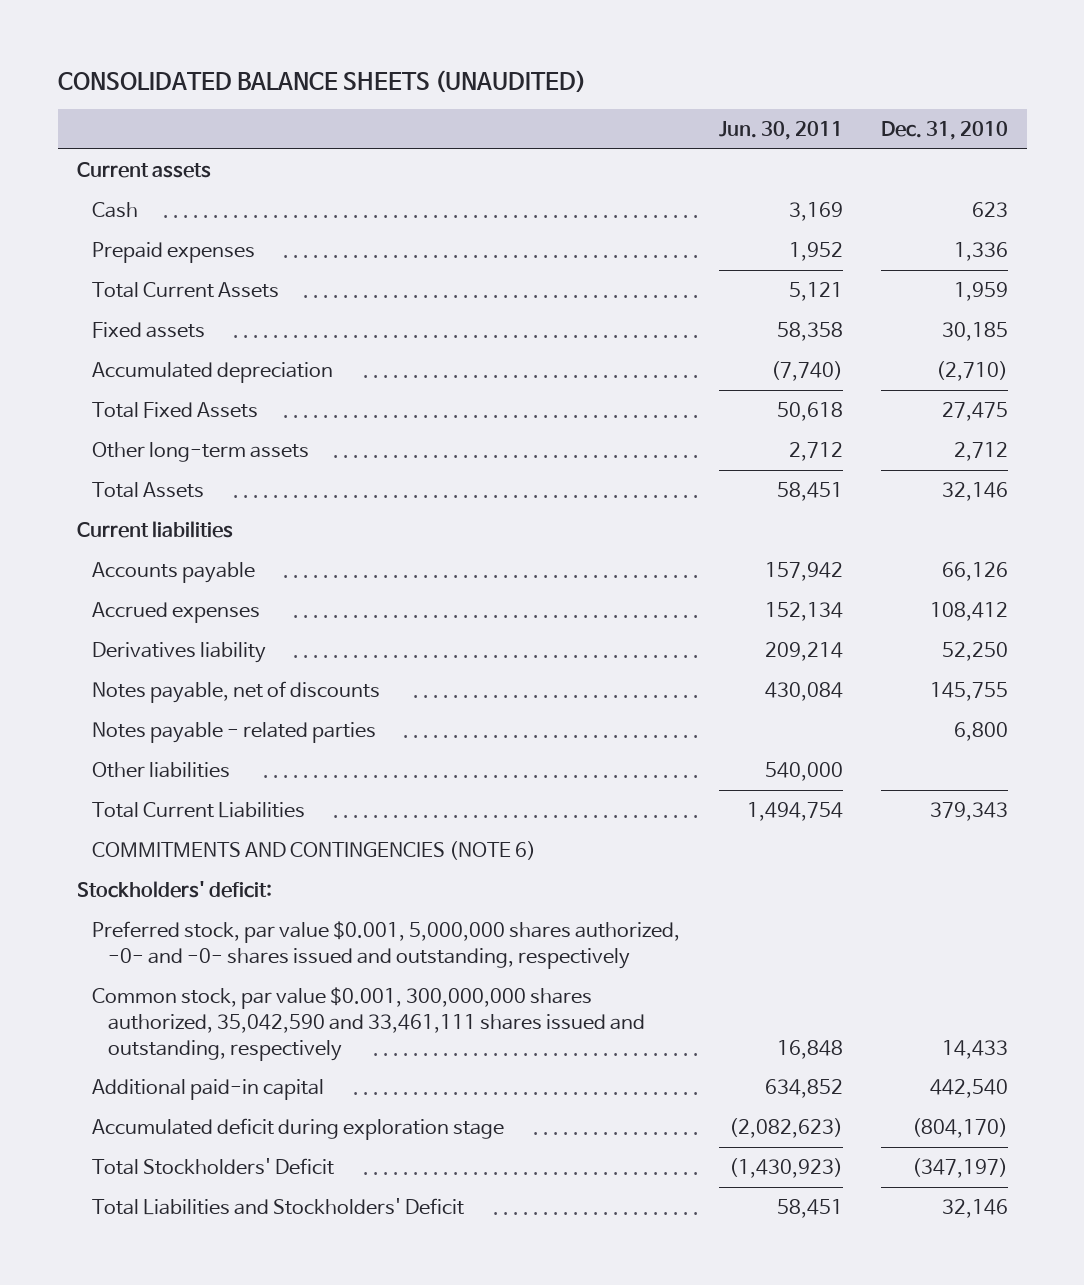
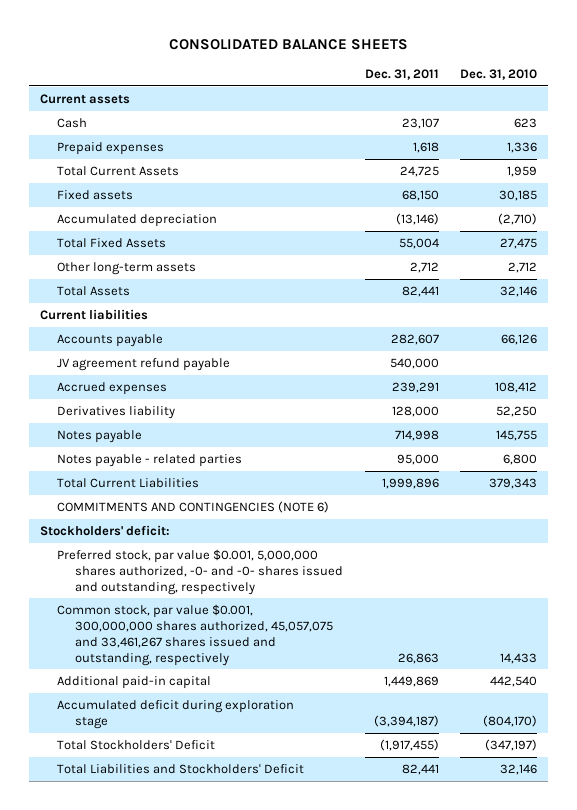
- CONSOLIDATED BALANCE SHEETS (UNAUDITED)
+ CONSOLIDATED BALANCE SHEETS
- | Jun. 30, 2011 | Dec. 31, 2010
+ | Dec. 31, 2011 | Dec. 31, 2010
+ JV agreement refund payable | 540,000 |
- Notes payable, net of discounts | 430,084 | 145,755
+ Notes payable | 714,998 | 145,755
- Other liabilities | 540,000 |
- Common stock, par value $0.001, 300,000,000 shares authorized, 35,042,590 and 33,461,111 shares issued and outstanding, respectively | 16,848 | 14,433
+ Common stock, par value $0.001, 300,000,000 shares authorized, 45,057,075 and 33,461,267 shares issued and outstanding, respectively | 26,863 | 14,433

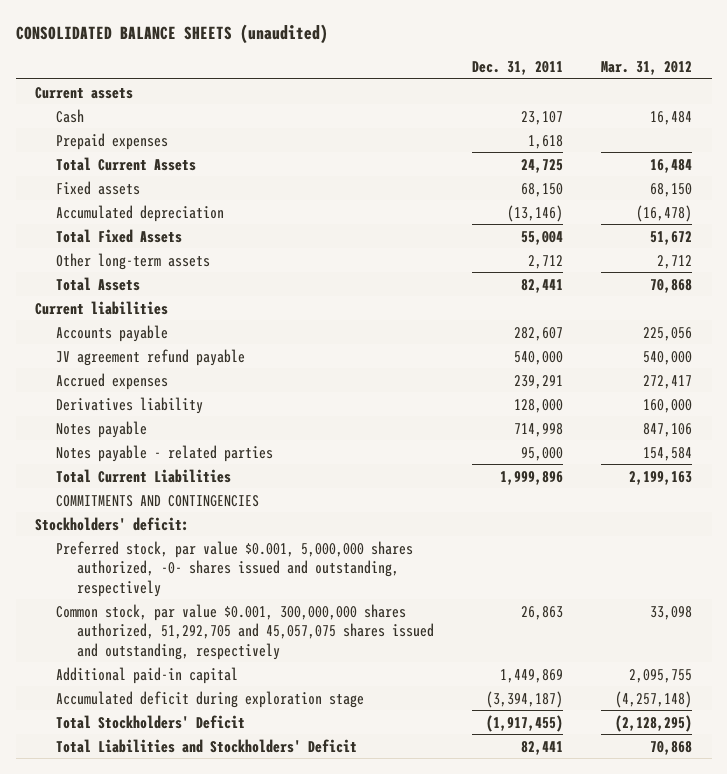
- CONSOLIDATED BALANCE SHEETS
+ CONSOLIDATED BALANCE SHEETS (unaudited)
- | Dec. 31, 2011 | Dec. 31, 2010
+ | Dec. 31, 2011 | Mar. 31, 2012
- COMMITMENTS AND CONTINGENCIES (NOTE 6)
+ COMMITMENTS AND CONTINGENCIES
- Preferred stock, par value $0.001, 5,000,000 shares authorized, -0- and -0- shares issued and outstanding, respectively
- Common stock, par value $0.001, 300,000,000 shares authorized, 45,057,075 and 33,461,267 shares issued and outstanding, respectively | 26,863 | 14,433
+ Preferred stock, par value $0.001, 5,000,000 shares authorized, -0- shares issued and outstanding, respectively
+ Common stock, par value $0.001, 300,000,000 shares authorized, 51,292,705 and 45,057,075 shares issued and outstanding, respectively | 26,863 | 33,098

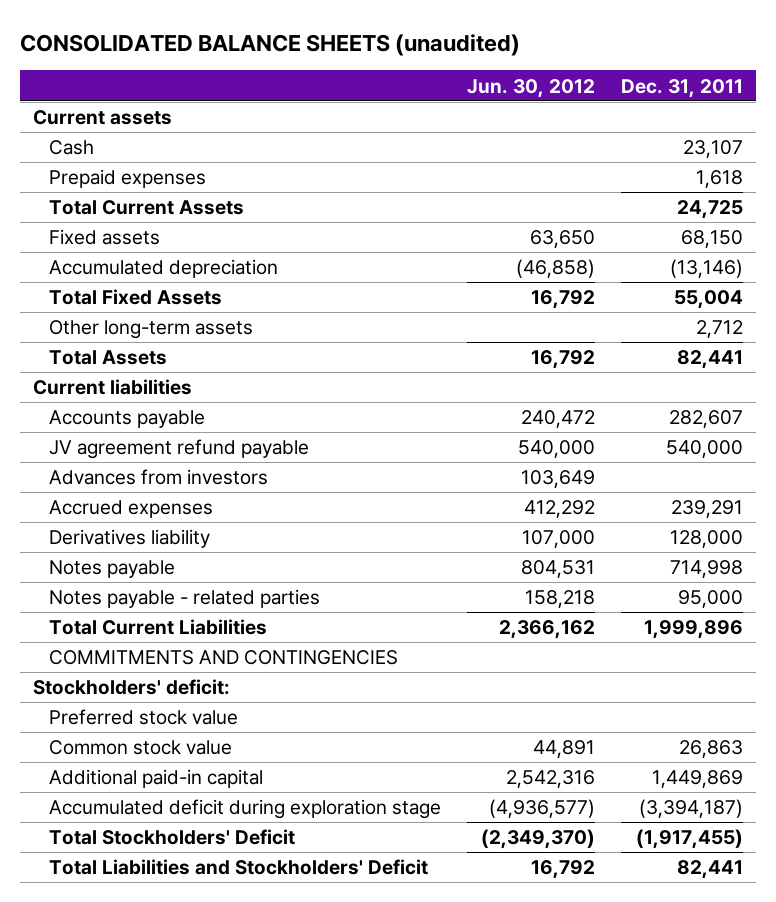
- | Dec. 31, 2011 | Mar. 31, 2012
+ | Jun. 30, 2012 | Dec. 31, 2011
+ Advances from investors | 103,649 |
- Preferred stock, par value $0.001, 5,000,000 shares authorized, -0- shares issued and outstanding, respectively
- Common stock, par value $0.001, 300,000,000 shares authorized, 51,292,705 and 45,057,075 shares issued and outstanding, respectively | 26,863 | 33,098
+ Preferred stock value
+ Common stock value | 44,891 | 26,863

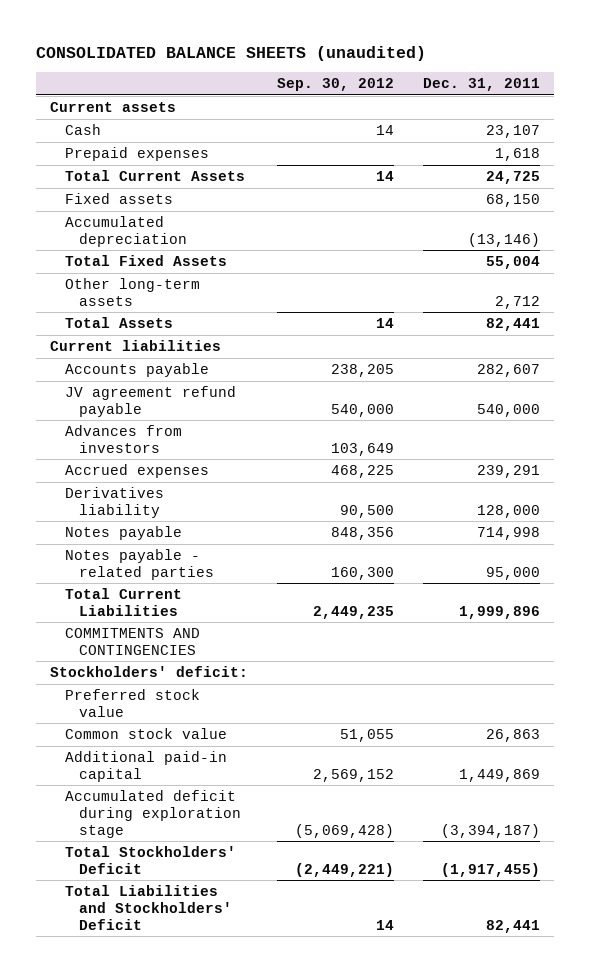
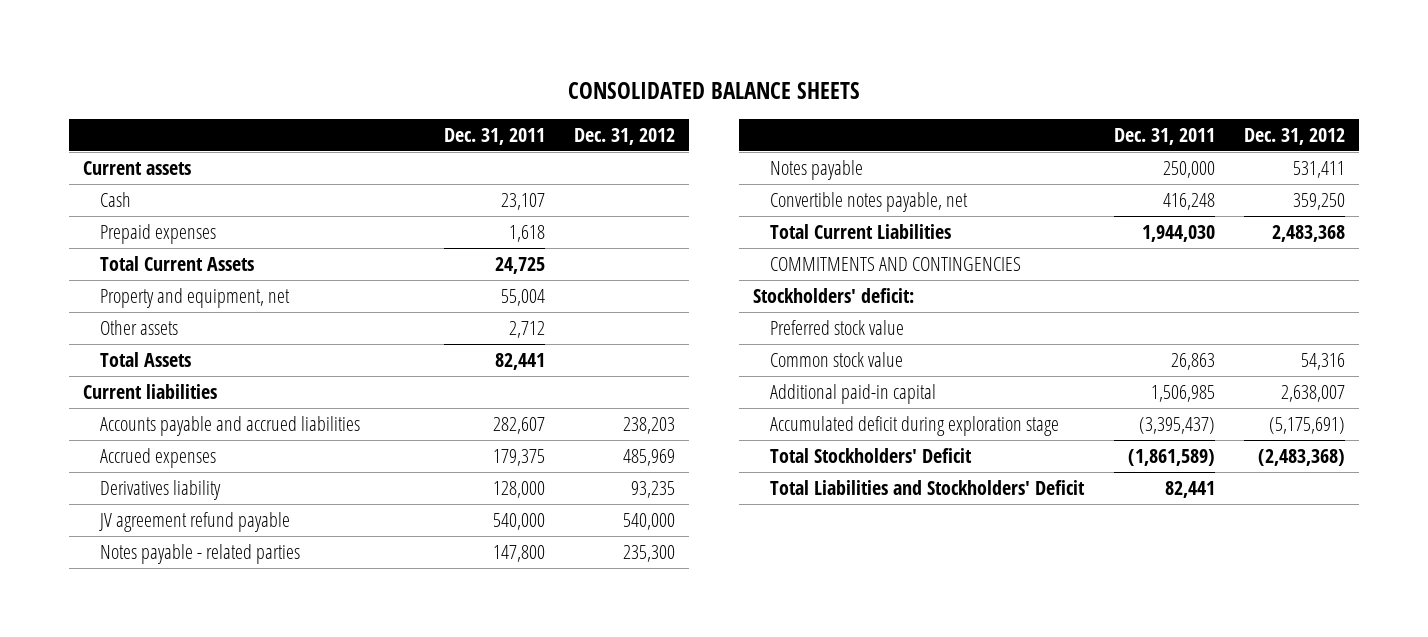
- CONSOLIDATED BALANCE SHEETS (unaudited)
+ CONSOLIDATED BALANCE SHEETS
- | Sep. 30, 2012 | Dec. 31, 2011
+ | Dec. 31, 2011 | Dec. 31, 2012
- Fixed assets | | 68,150
- Accumulated depreciation | | (13,146)
- Total Fixed Assets | | 55,004
- Other long-term assets | | 2,712
+ Property and equipment, net | 55,004 |
+ Other assets | 2,712 |
- Accounts payable | 238,205 | 282,607
- Advances from investors | 103,649 |
- Accrued expenses | 468,225 | 239,291
+ Accounts payable and accrued liabilities | 282,607 | 238,203
+ Accrued expenses | 179,375 | 485,969
- Notes payable | 848,356 | 714,998
- Notes payable - related parties | 160,300 | 95,000
- Total Current Liabilities | 2,449,235 | 1,999,896
moved down: JV agreement refund payable | 540,000 | 540,000
+ Notes payable - related parties | 147,800 | 235,300
+ Notes payable | 250,000 | 531,411
+ Convertible notes payable, net | 416,248 | 359,250
+ Total Current Liabilities | 1,944,030 | 2,483,368
- Additional paid-in capital | 2,569,152 | 1,449,869
- Accumulated deficit during exploration stage | (5,069,428) | (3,394,187)
- Total Stockholders' Deficit | (2,449,221) | (1,917,455)
+ Additional paid-in capital | 1,506,985 | 2,638,007
+ Accumulated deficit during exploration stage | (3,395,437) | (5,175,691)
+ Total Stockholders' Deficit | (1,861,589) | (2,483,368)

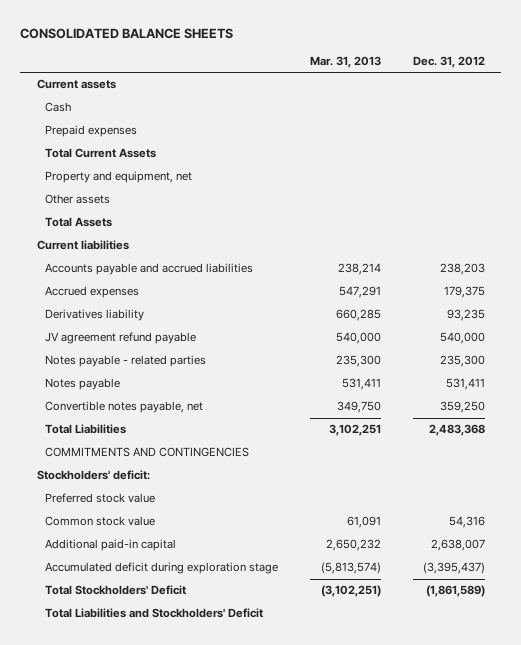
- | Dec. 31, 2011 | Dec. 31, 2012
+ | Mar. 31, 2013 | Dec. 31, 2012
- Accrued expenses | 179,375 | 485,969
+ Accrued expenses | 547,291 | 179,375
- Total Current Liabilities | 1,944,030 | 2,483,368
+ Total Liabilities | 3,102,251 | 2,483,368
- Accumulated deficit during exploration stage | (3,395,437) | (5,175,691)
- Total Stockholders' Deficit | (1,861,589) | (2,483,368)
+ Accumulated deficit during exploration stage | (5,813,574) | (3,395,437)
+ Total Stockholders' Deficit | (3,102,251) | (1,861,589)

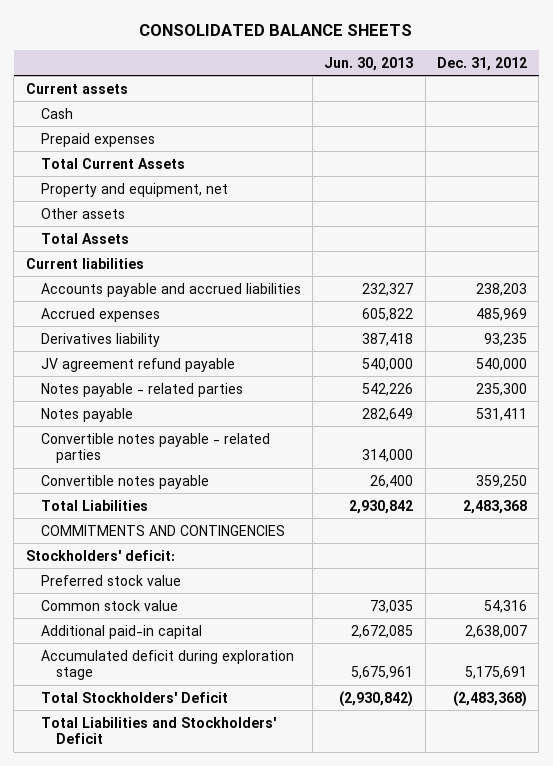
- | Mar. 31, 2013 | Dec. 31, 2012
+ | Jun. 30, 2013 | Dec. 31, 2012
- Accrued expenses | 547,291 | 179,375
+ Accrued expenses | 605,822 | 485,969
- Convertible notes payable, net | 349,750 | 359,250
+ Convertible notes payable - related parties | 314,000 |
+ Convertible notes payable | 26,400 | 359,250
- Accumulated deficit during exploration stage | (5,813,574) | (3,395,437)
- Total Stockholders' Deficit | (3,102,251) | (1,861,589)
+ Accumulated deficit during exploration stage | 5,675,961 | 5,175,691
+ Total Stockholders' Deficit | (2,930,842) | (2,483,368)

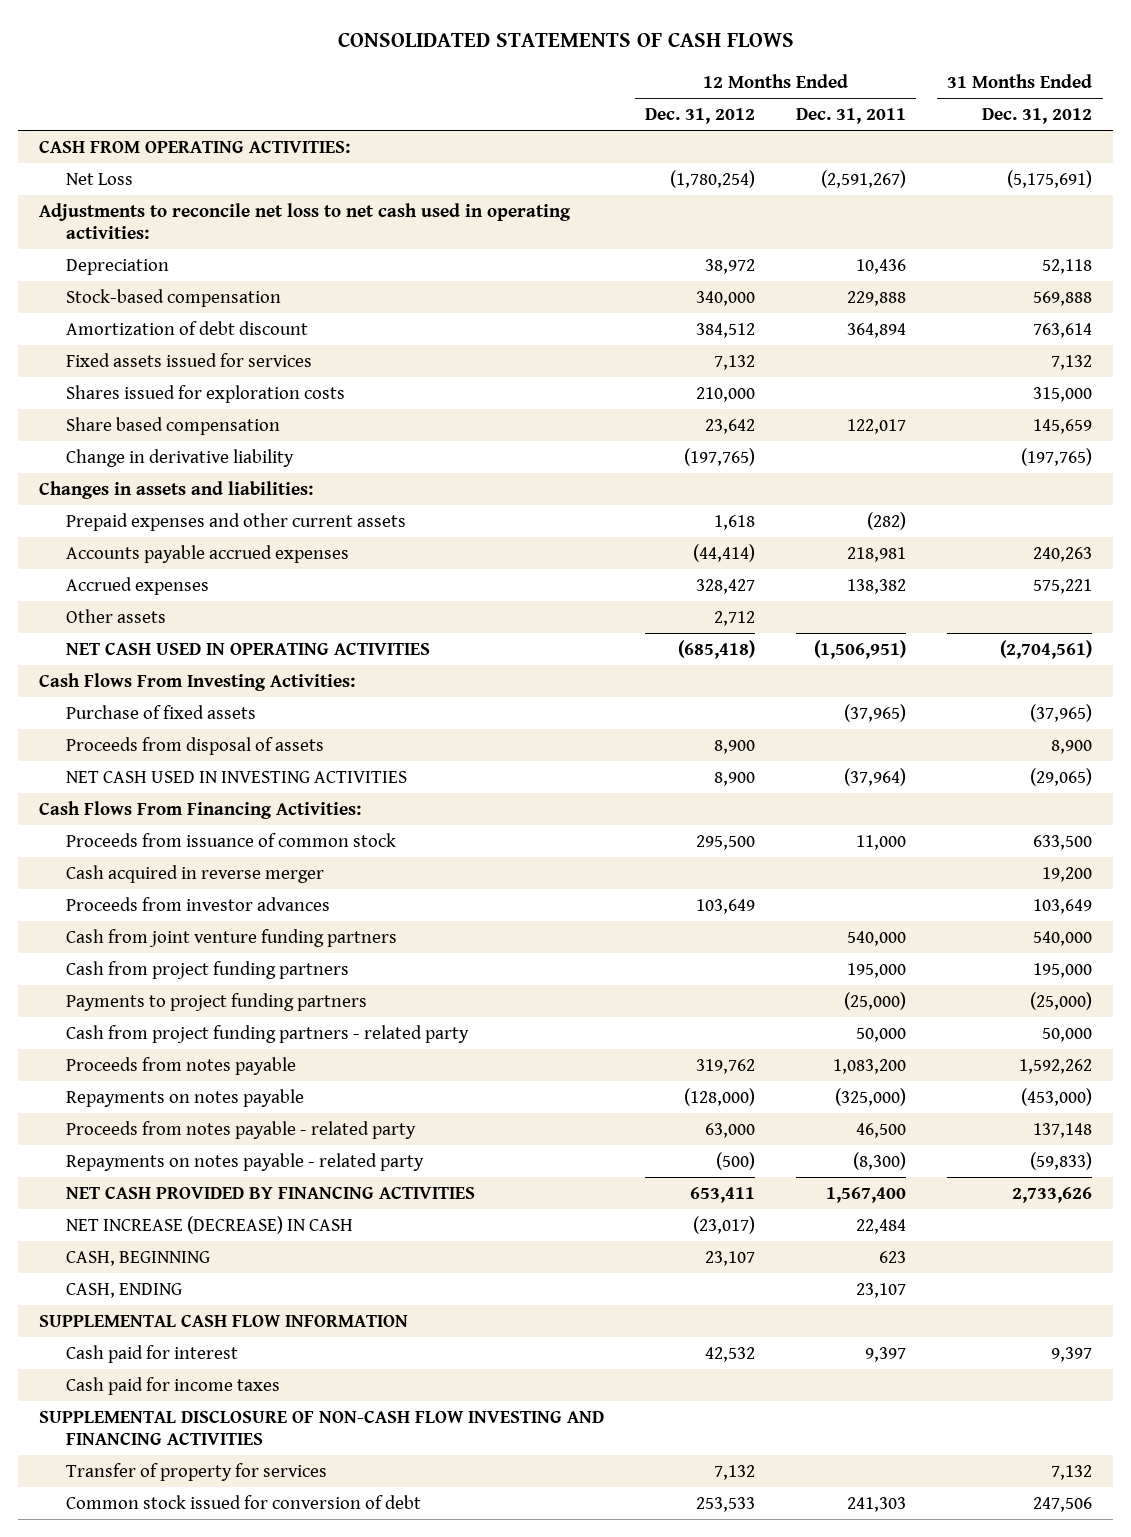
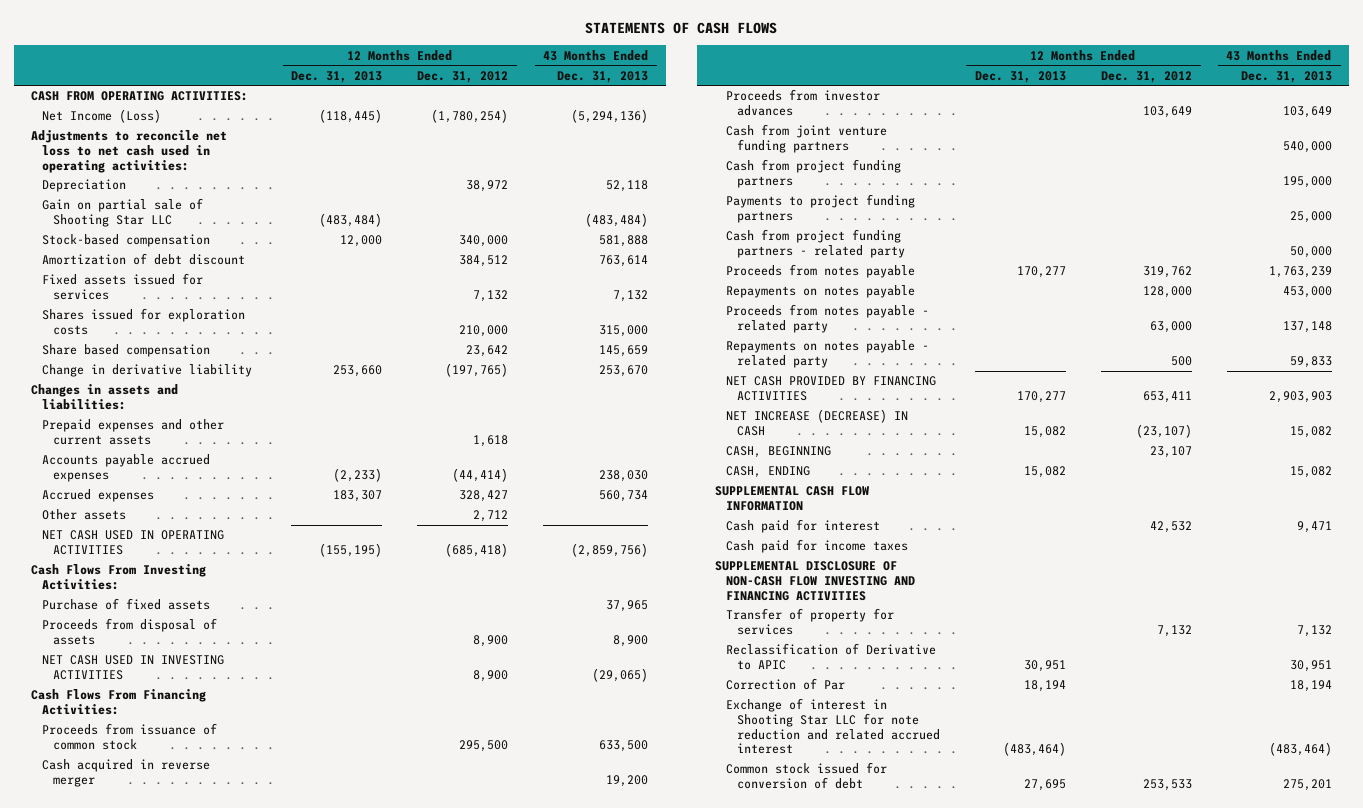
- CONSOLIDATED STATEMENTS OF CASH FLOWS
+ STATEMENTS OF CASH FLOWS
- | 12 Months Ended Dec. 31, 2012 | 12 Months Ended Dec. 31, 2011 | 31 Months Ended Dec. 31, 2012
+ | 12 Months Ended Dec. 31, 2013 | 12 Months Ended Dec. 31, 2012 | 43 Months Ended Dec. 31, 2013
- Net Loss | (1,780,254) | (2,591,267) | (5,175,691)
+ Net Income (Loss) | (118,445) | (1,780,254) | (5,294,136)
+ Gain on partial sale of Shooting Star LLC | (483,484) | | (483,484)
- Repayments on notes payable | (128,000) | (325,000) | (453,000)
+ Repayments on notes payable | | 128,000 | 453,000
- Repayments on notes payable - related party | (500) | (8,300) | (59,833)
+ Repayments on notes payable - related party | | 500 | 59,833
- NET INCREASE (DECREASE) IN CASH | (23,017) | 22,484 |
+ NET INCREASE (DECREASE) IN CASH | 15,082 | (23,107) | 15,082
+ Reclassification of Derivative to APIC | 30,951 | | 30,951
+ Correction of Par | 18,194 | | 18,194
+ Exchange of interest in Shooting Star LLC for note reduction and related accrued interest | (483,464) | | (483,464)

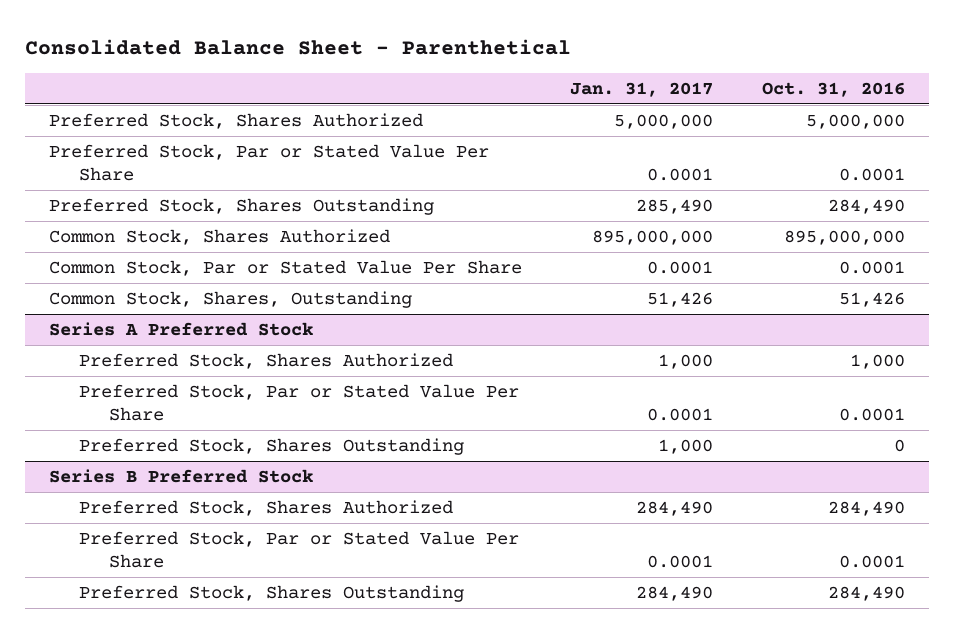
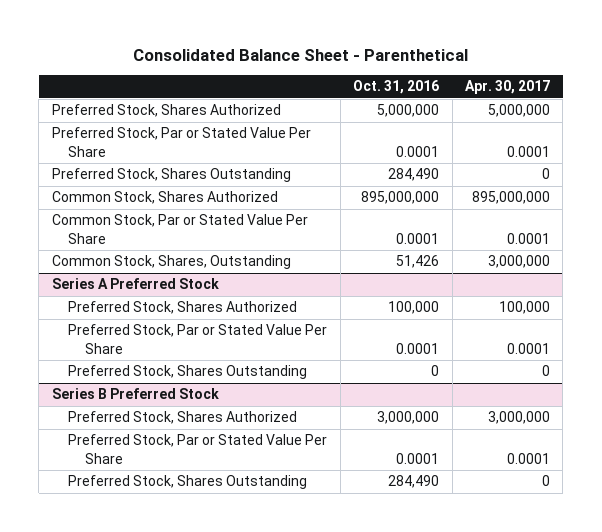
- | Jan. 31, 2017 | Oct. 31, 2016
+ | Oct. 31, 2016 | Apr. 30, 2017
@ Series A Preferred Stock
- Preferred Stock, Shares Authorized | 1,000 | 1,000
+ Preferred Stock, Shares Authorized | 100,000 | 100,000
@ Series B Preferred Stock
- Preferred Stock, Shares Authorized | 284,490 | 284,490
+ Preferred Stock, Shares Authorized | 3,000,000 | 3,000,000

